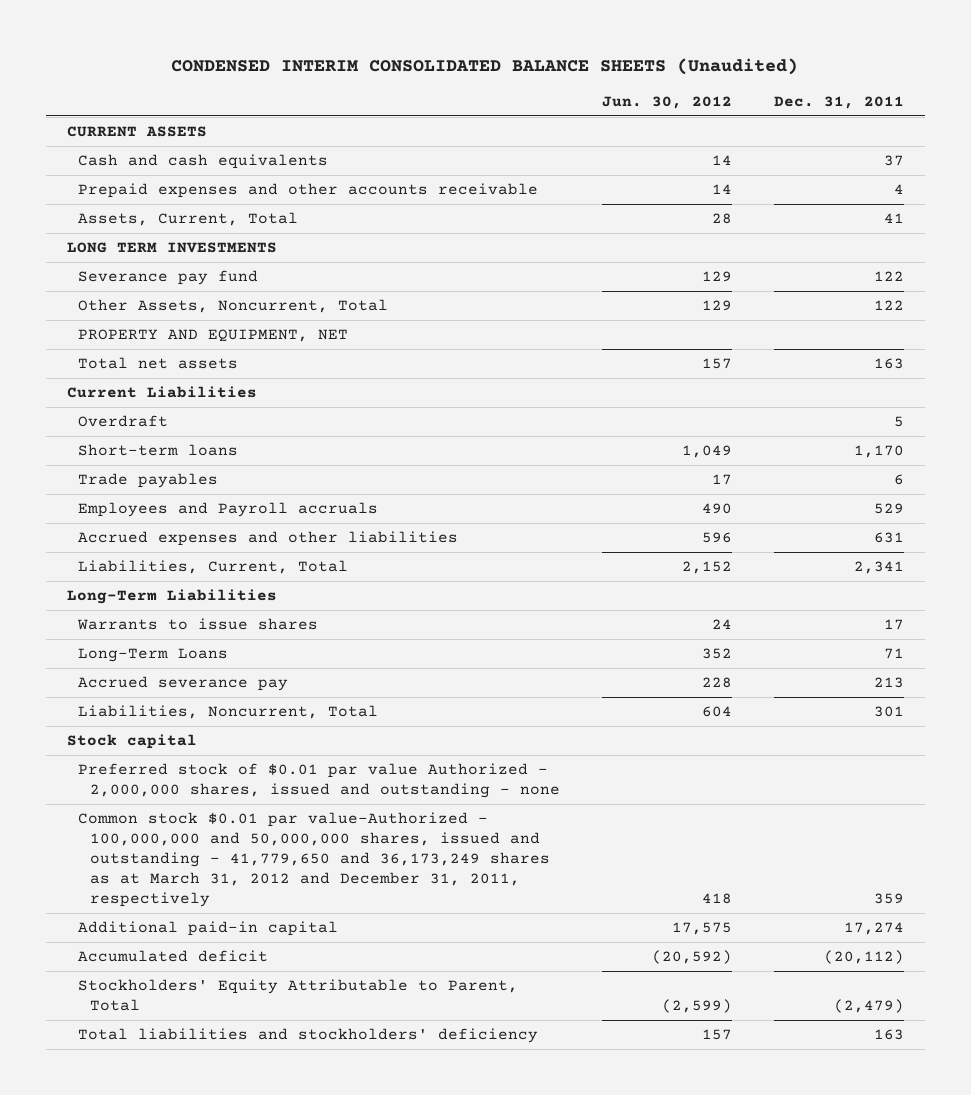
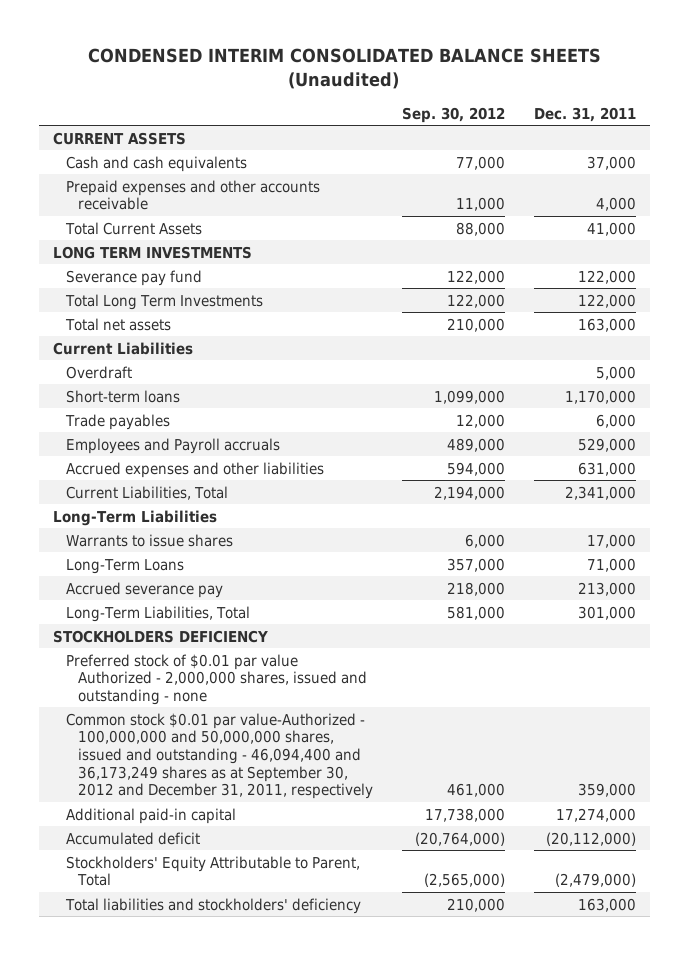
- | Jun. 30, 2012 | Dec. 31, 2011
+ | Sep. 30, 2012 | Dec. 31, 2011
- Cash and cash equivalents | 14 | 37
- Prepaid expenses and other accounts receivable | 14 | 4
- Assets, Current, Total | 28 | 41
+ Cash and cash equivalents | 77,000 | 37,000
+ Prepaid expenses and other accounts receivable | 11,000 | 4,000
+ Total Current Assets | 88,000 | 41,000
- Severance pay fund | 129 | 122
- Other Assets, Noncurrent, Total | 129 | 122
- PROPERTY AND EQUIPMENT, NET
- Total net assets | 157 | 163
+ Severance pay fund | 122,000 | 122,000
+ Total Long Term Investments | 122,000 | 122,000
+ Total net assets | 210,000 | 163,000
- Overdraft | | 5
- Short-term loans | 1,049 | 1,170
- Trade payables | 17 | 6
- Employees and Payroll accruals | 490 | 529
- Accrued expenses and other liabilities | 596 | 631
- Liabilities, Current, Total | 2,152 | 2,341
+ Overdraft | | 5,000
+ Short-term loans | 1,099,000 | 1,170,000
+ Trade payables | 12,000 | 6,000
+ Employees and Payroll accruals | 489,000 | 529,000
+ Accrued expenses and other liabilities | 594,000 | 631,000
+ Current Liabilities, Total | 2,194,000 | 2,341,000
- Warrants to issue shares | 24 | 17
- Long-Term Loans | 352 | 71
- Accrued severance pay | 228 | 213
- Liabilities, Noncurrent, Total | 604 | 301
- Stock capital
+ Warrants to issue shares | 6,000 | 17,000
+ Long-Term Loans | 357,000 | 71,000
+ Accrued severance pay | 218,000 | 213,000
+ Long-Term Liabilities, Total | 581,000 | 301,000
+ STOCKHOLDERS DEFICIENCY
- Common stock $0.01 par value-Authorized - 100,000,000 and 50,000,000 shares, issued and outstanding - 41,779,650 and 36,173,249 shares as at March 31, 2012 and December 31, 2011, respectively | 418 | 359
- Additional paid-in capital | 17,575 | 17,274
- Accumulated deficit | (20,592) | (20,112)
- Stockholders' Equity Attributable to Parent, Total | (2,599) | (2,479)
- Total liabilities and stockholders' deficiency | 157 | 163
+ Common stock $0.01 par value-Authorized - 100,000,000 and 50,000,000 shares, issued and outstanding - 46,094,400 and 36,173,249 shares as at September 30, 2012 and December 31, 2011, respectively | 461,000 | 359,000
+ Additional paid-in capital | 17,738,000 | 17,274,000
+ Accumulated deficit | (20,764,000) | (20,112,000)
+ Stockholders' Equity Attributable to Parent, Total | (2,565,000) | (2,479,000)
+ Total liabilities and stockholders' deficiency | 210,000 | 163,000

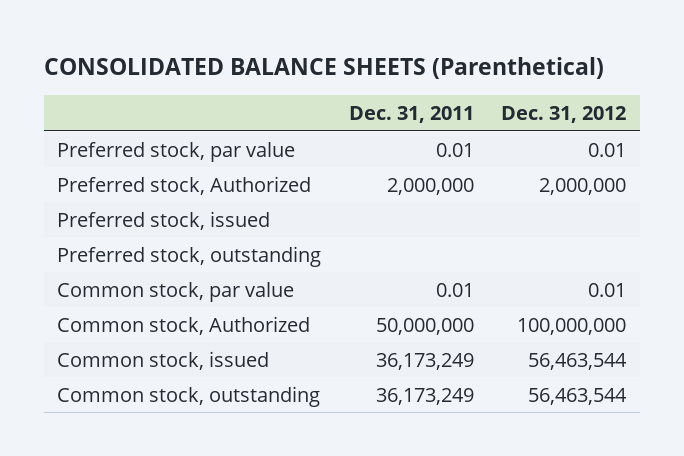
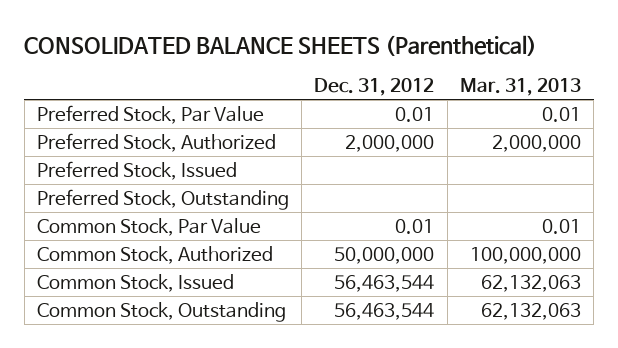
- | Dec. 31, 2011 | Dec. 31, 2012
+ | Dec. 31, 2012 | Mar. 31, 2013
- Preferred stock, par value | 0.01 | 0.01
- Preferred stock, Authorized | 2,000,000 | 2,000,000
- Preferred stock, issued
- Preferred stock, outstanding
- Common stock, par value | 0.01 | 0.01
- Common stock, Authorized | 50,000,000 | 100,000,000
- Common stock, issued | 36,173,249 | 56,463,544
- Common stock, outstanding | 36,173,249 | 56,463,544
+ Preferred Stock, Par Value | 0.01 | 0.01
+ Preferred Stock, Authorized | 2,000,000 | 2,000,000
+ Preferred Stock, Issued
+ Preferred Stock, Outstanding
+ Common Stock, Par Value | 0.01 | 0.01
+ Common Stock, Authorized | 50,000,000 | 100,000,000
+ Common Stock, Issued | 56,463,544 | 62,132,063
+ Common Stock, Outstanding | 56,463,544 | 62,132,063

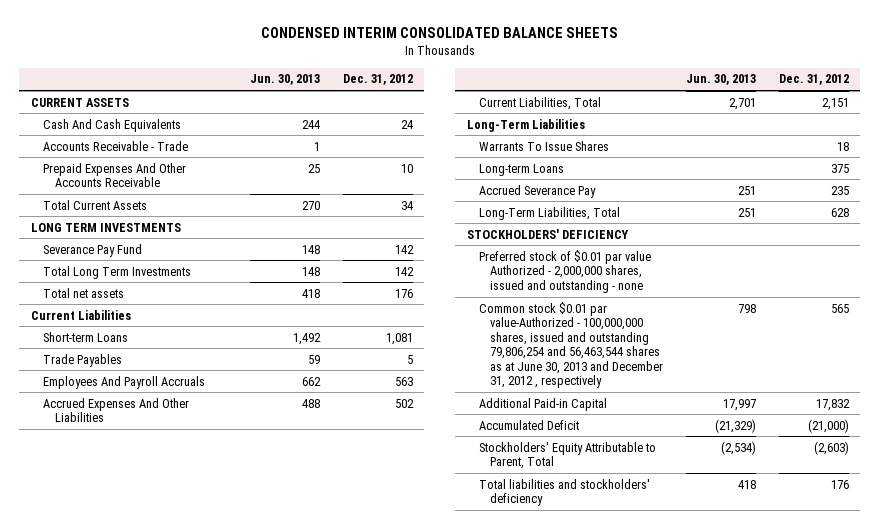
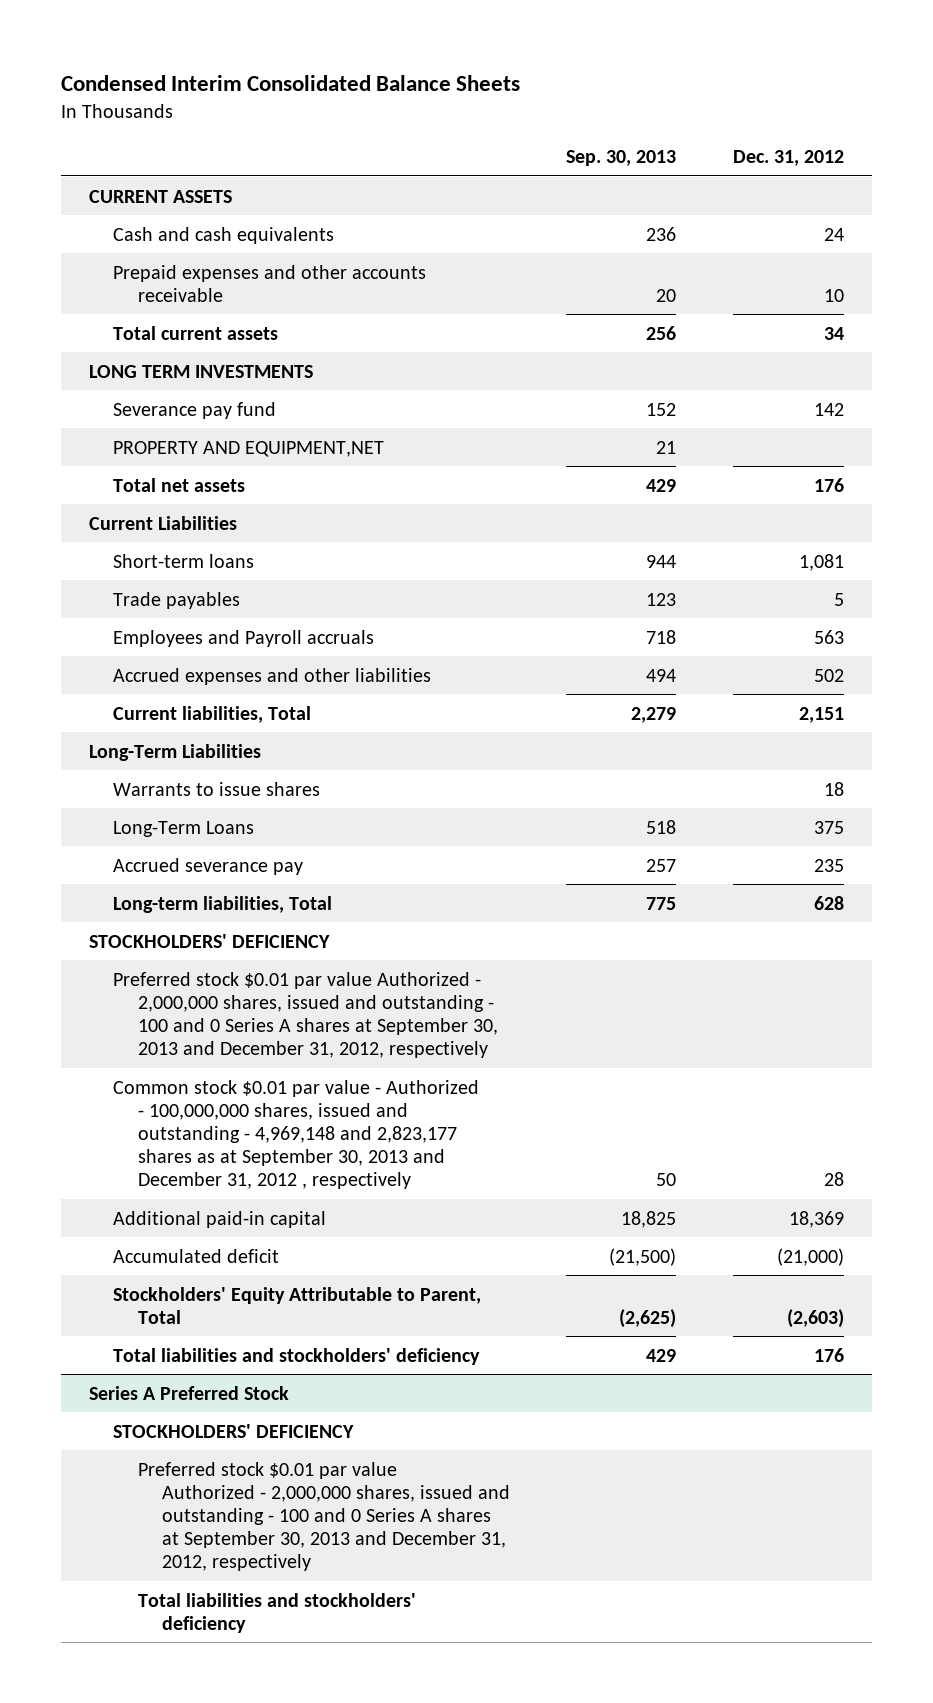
- CONDENSED INTERIM CONSOLIDATED BALANCE SHEETS
+ Condensed Interim Consolidated Balance Sheets
- | Jun. 30, 2013 | Dec. 31, 2012
+ | Sep. 30, 2013 | Dec. 31, 2012
- Cash And Cash Equivalents | 244 | 24
- Accounts Receivable - Trade | 1 |
- Prepaid Expenses And Other Accounts Receivable | 25 | 10
- Total Current Assets | 270 | 34
+ Cash and cash equivalents | 236 | 24
+ Prepaid expenses and other accounts receivable | 20 | 10
+ Total current assets | 256 | 34
- Severance Pay Fund | 148 | 142
- Total Long Term Investments | 148 | 142
+ Severance pay fund | 152 | 142
+ PROPERTY AND EQUIPMENT,NET | 21 |
- Short-term Loans | 1,492 | 1,081
- Trade Payables | 59 | 5
- Employees And Payroll Accruals | 662 | 563
- Accrued Expenses And Other Liabilities | 488 | 502
- Current Liabilities, Total | 2,701 | 2,151
+ Short-term loans | 944 | 1,081
+ Trade payables | 123 | 5
+ Employees and Payroll accruals | 718 | 563
+ Accrued expenses and other liabilities | 494 | 502
+ Current liabilities, Total | 2,279 | 2,151
- Warrants To Issue Shares | | 18
- Long-term Loans | | 375
- Accrued Severance Pay | 251 | 235
- Long-Term Liabilities, Total | 251 | 628
+ Warrants to issue shares | | 18
+ Long-Term Loans | 518 | 375
+ Accrued severance pay | 257 | 235
+ Long-term liabilities, Total | 775 | 628
- Preferred stock of $0.01 par value Authorized - 2,000,000 shares, issued and outstanding - none
- Common stock $0.01 par value-Authorized - 100,000,000 shares, issued and outstanding 79,806,254 and 56,463,544 shares as at June 30, 2013 and December 31, 2012 , respectively | 798 | 565
- Additional Paid-in Capital | 17,997 | 17,832
- Accumulated Deficit | (21,329) | (21,000)
+ Preferred stock $0.01 par value Authorized - 2,000,000 shares, issued and outstanding - 100 and 0 Series A shares at September 30, 2013 and December 31, 2012, respectively
+ Common stock $0.01 par value - Authorized - 100,000,000 shares, issued and outstanding - 4,969,148 and 2,823,177 shares as at September 30, 2013 and December 31, 2012 , respectively | 50 | 28
+ Additional paid-in capital | 18,825 | 18,369
+ Accumulated deficit | (21,500) | (21,000)
+ Series A Preferred Stock
+ STOCKHOLDERS' DEFICIENCY
+ Preferred stock $0.01 par value Authorized - 2,000,000 shares, issued and outstanding - 100 and 0 Series A shares at September 30, 2013 and December 31, 2012, respectively
+ Total liabilities and stockholders' deficiency

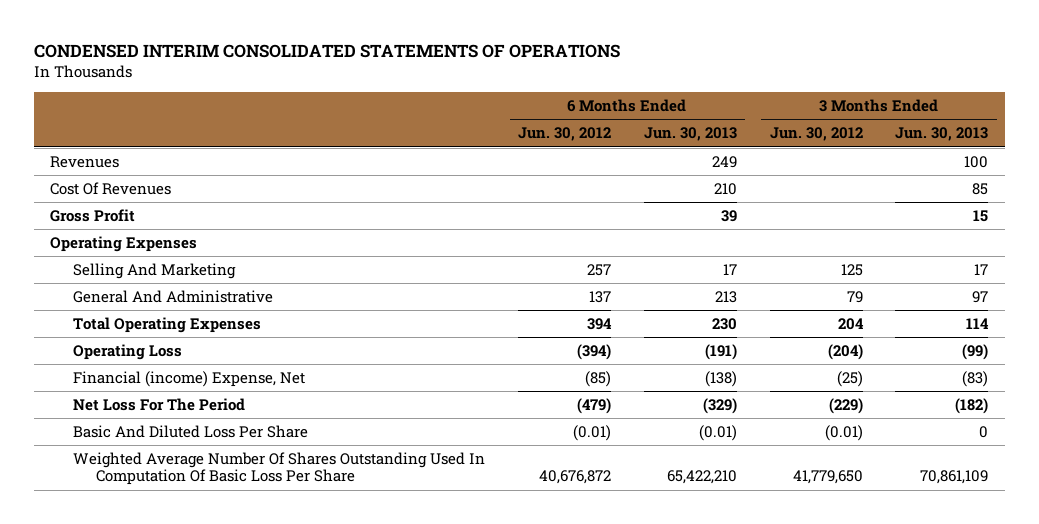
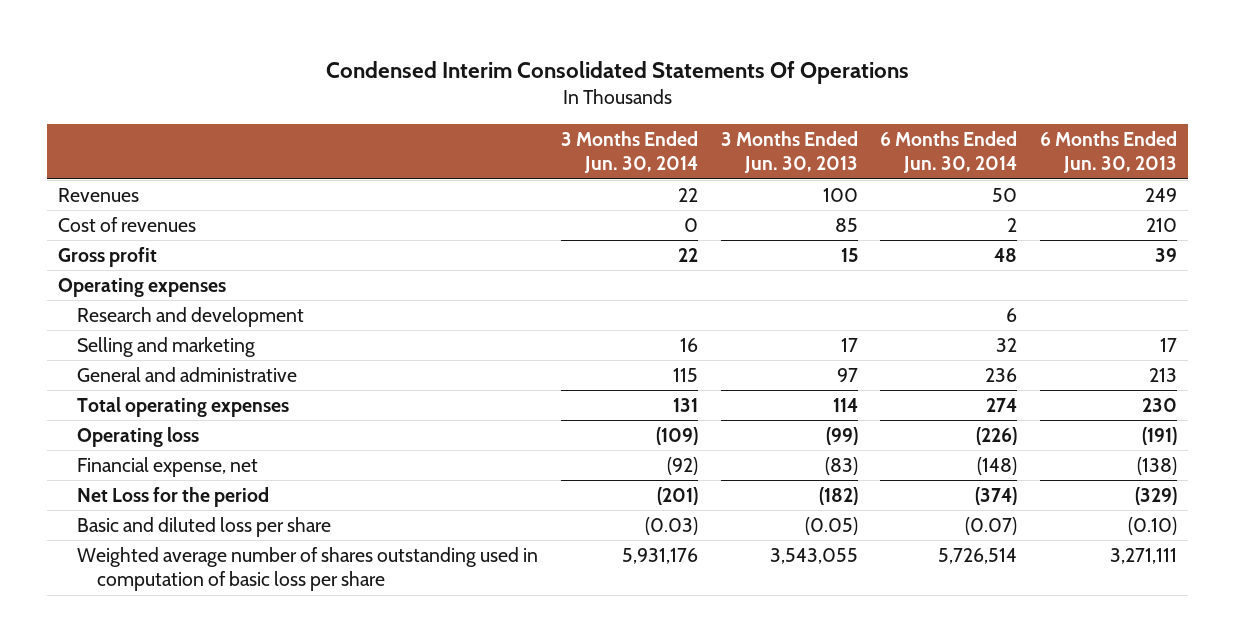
- CONDENSED INTERIM CONSOLIDATED STATEMENTS OF OPERATIONS
+ Condensed Interim Consolidated Statements Of Operations
- | 6 Months Ended Jun. 30, 2012 | 6 Months Ended Jun. 30, 2013 | 3 Months Ended Jun. 30, 2012 | 3 Months Ended Jun. 30, 2013
+ | 3 Months Ended Jun. 30, 2014 | 3 Months Ended Jun. 30, 2013 | 6 Months Ended Jun. 30, 2014 | 6 Months Ended Jun. 30, 2013
- Cost Of Revenues | | 210 | | 85
- Gross Profit | | 39 | | 15
- Operating Expenses
- Selling And Marketing | 257 | 17 | 125 | 17
- General And Administrative | 137 | 213 | 79 | 97
- Total Operating Expenses | 394 | 230 | 204 | 114
- Operating Loss | (394) | (191) | (204) | (99)
- Financial (income) Expense, Net | (85) | (138) | (25) | (83)
- Net Loss For The Period | (479) | (329) | (229) | (182)
- Basic And Diluted Loss Per Share | (0.01) | (0.01) | (0.01) | 0
- Weighted Average Number Of Shares Outstanding Used In Computation Of Basic Loss Per Share | 40,676,872 | 65,422,210 | 41,779,650 | 70,861,109
+ Cost of revenues | 0 | 85 | 2 | 210
+ Gross profit | 22 | 15 | 48 | 39
+ Operating expenses
+ Research and development | | | 6 |
+ Selling and marketing | 16 | 17 | 32 | 17
+ General and administrative | 115 | 97 | 236 | 213
+ Total operating expenses | 131 | 114 | 274 | 230
+ Operating loss | (109) | (99) | (226) | (191)
+ Financial expense, net | (92) | (83) | (148) | (138)
+ Net Loss for the period | (201) | (182) | (374) | (329)
+ Basic and diluted loss per share | (0.03) | (0.05) | (0.07) | (0.10)
+ Weighted average number of shares outstanding used in computation of basic loss per share | 5,931,176 | 3,543,055 | 5,726,514 | 3,271,111

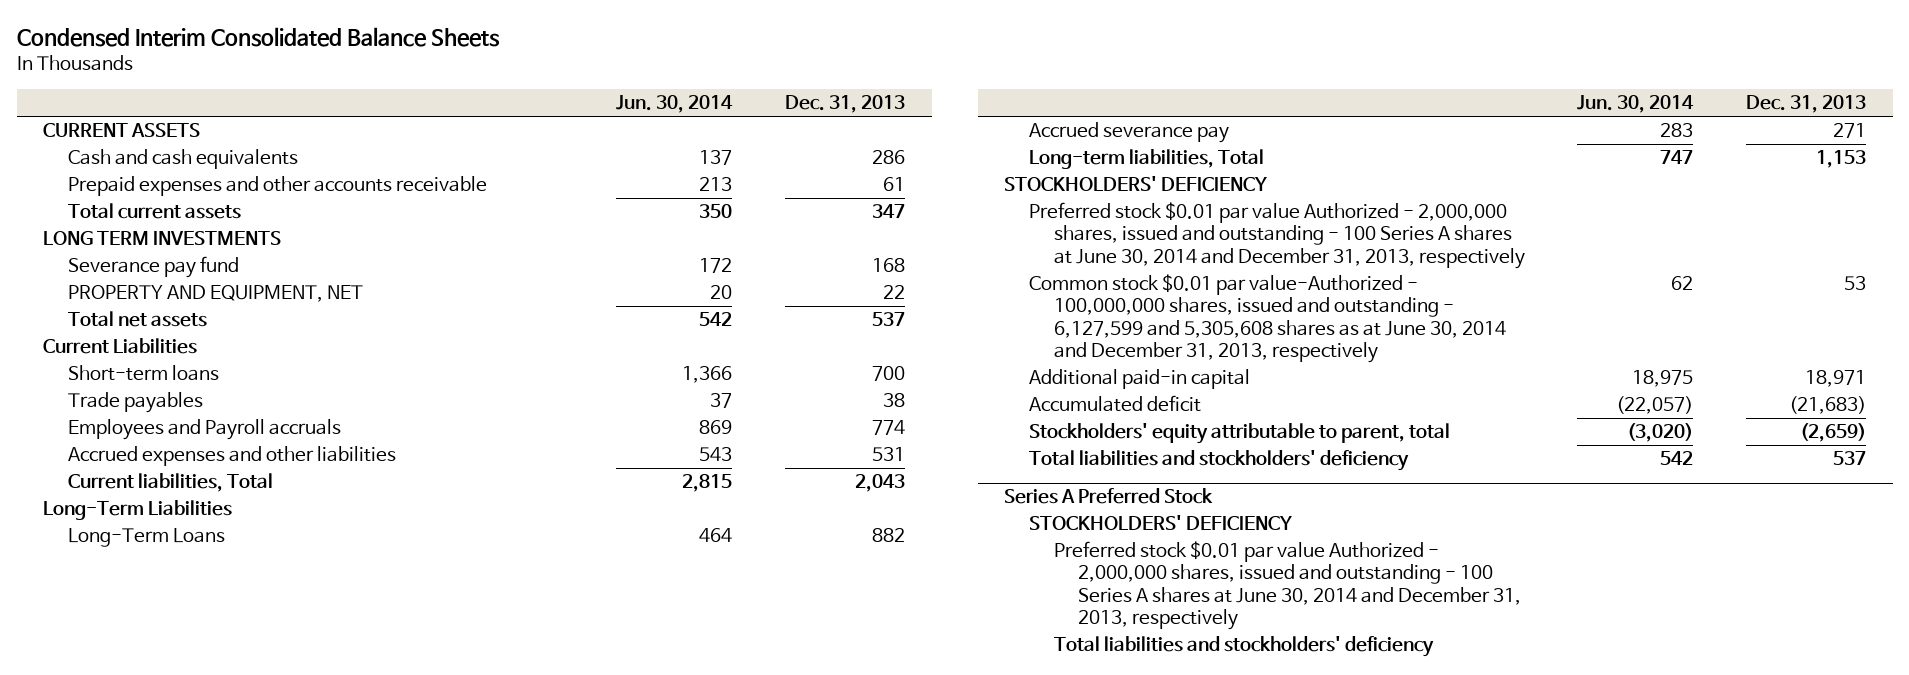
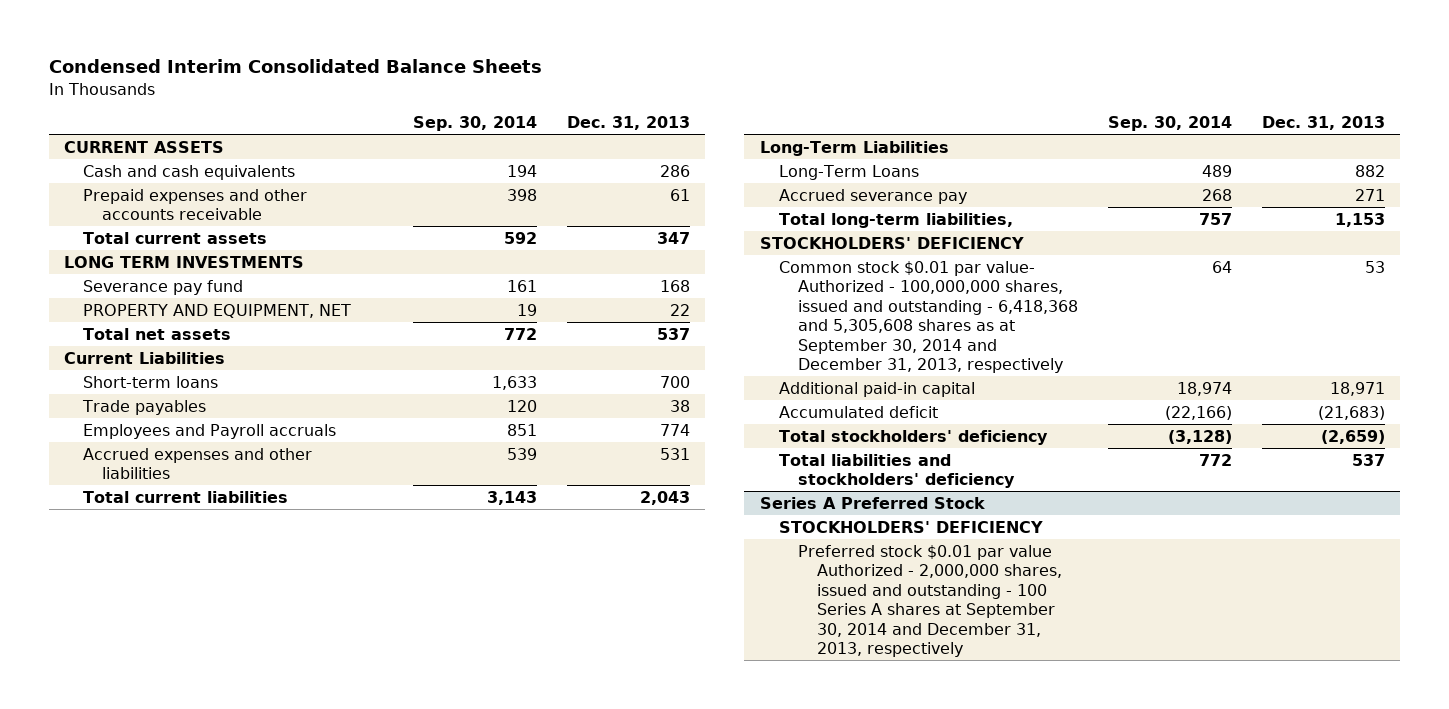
- | Jun. 30, 2014 | Dec. 31, 2013
+ | Sep. 30, 2014 | Dec. 31, 2013
- Current liabilities, Total | 2,815 | 2,043
+ Total current liabilities | 3,143 | 2,043
- Long-term liabilities, Total | 747 | 1,153
+ Total long-term liabilities, | 757 | 1,153
- Preferred stock $0.01 par value Authorized - 2,000,000 shares, issued and outstanding - 100 Series A shares at June 30, 2014 and December 31, 2013, respectively
- Common stock $0.01 par value-Authorized - 100,000,000 shares, issued and outstanding - 6,127,599 and 5,305,608 shares as at June 30, 2014 and December 31, 2013, respectively | 62 | 53
+ Common stock $0.01 par value- Authorized - 100,000,000 shares, issued and outstanding - 6,418,368 and 5,305,608 shares as at September 30, 2014 and December 31, 2013, respectively | 64 | 53
- Stockholders' equity attributable to parent, total | (3,020) | (2,659)
+ Total stockholders' deficiency | (3,128) | (2,659)
@ Series A Preferred Stock
- Preferred stock $0.01 par value Authorized - 2,000,000 shares, issued and outstanding - 100 Series A shares at June 30, 2014 and December 31, 2013, respectively
- Total liabilities and stockholders' deficiency
+ Preferred stock $0.01 par value Authorized - 2,000,000 shares, issued and outstanding - 100 Series A shares at September 30, 2014 and December 31, 2013, respectively

